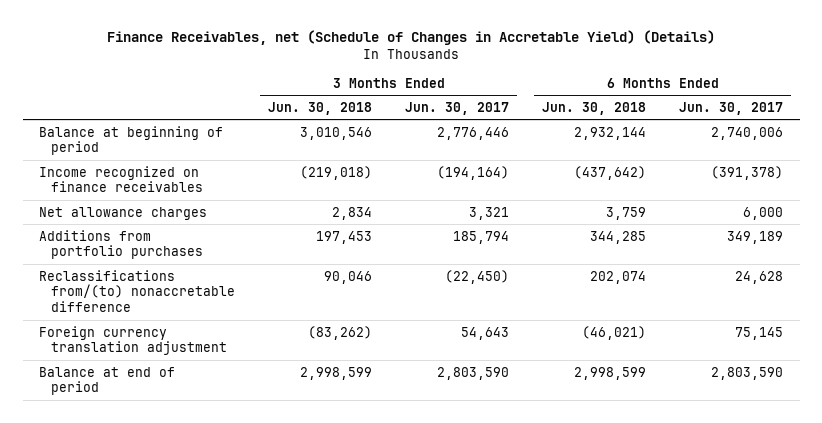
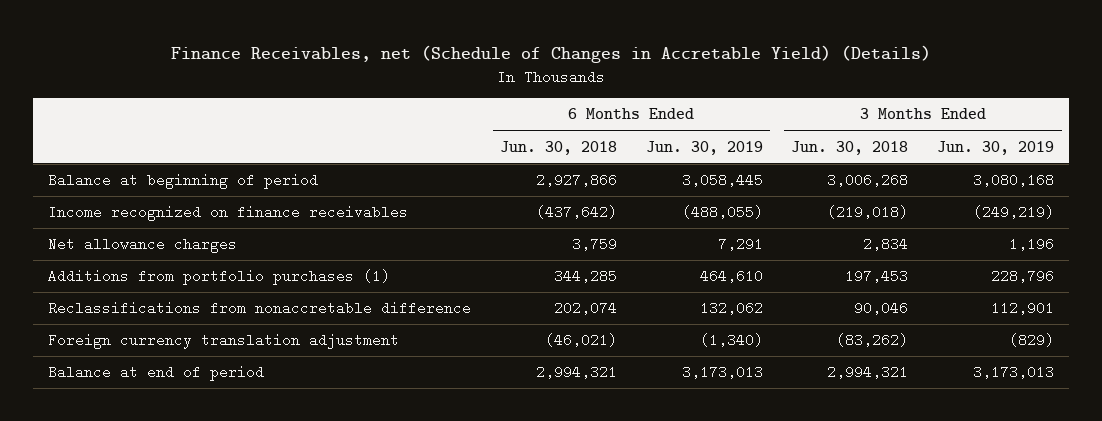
- | 3 Months Ended Jun. 30, 2018 | 3 Months Ended Jun. 30, 2017 | 6 Months Ended Jun. 30, 2018 | 6 Months Ended Jun. 30, 2017
+ | 6 Months Ended Jun. 30, 2018 | 6 Months Ended Jun. 30, 2019 | 3 Months Ended Jun. 30, 2018 | 3 Months Ended Jun. 30, 2019
- Balance at beginning of period | 3,010,546 | 2,776,446 | 2,932,144 | 2,740,006
+ Balance at beginning of period | 2,927,866 | 3,058,445 | 3,006,268 | 3,080,168
- Additions from portfolio purchases | 197,453 | 185,794 | 344,285 | 349,189
- Reclassifications from/(to) nonaccretable difference | 90,046 | (22,450) | 202,074 | 24,628
+ Additions from portfolio purchases (1) | 344,285 | 464,610 | 197,453 | 228,796
+ Reclassifications from nonaccretable difference | 202,074 | 132,062 | 90,046 | 112,901
- Balance at end of period | 2,998,599 | 2,803,590 | 2,998,599 | 2,803,590
+ Balance at end of period | 2,994,321 | 3,173,013 | 2,994,321 | 3,173,013

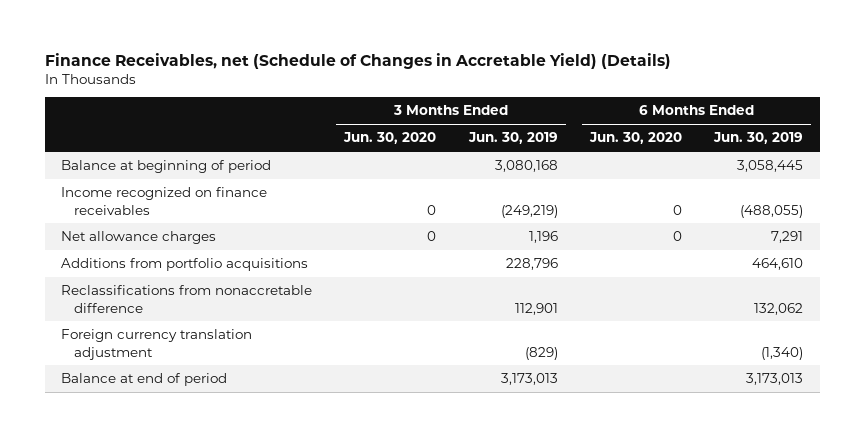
- | 6 Months Ended Jun. 30, 2018 | 6 Months Ended Jun. 30, 2019 | 3 Months Ended Jun. 30, 2018 | 3 Months Ended Jun. 30, 2019
+ | 3 Months Ended Jun. 30, 2020 | 3 Months Ended Jun. 30, 2019 | 6 Months Ended Jun. 30, 2020 | 6 Months Ended Jun. 30, 2019
- Additions from portfolio purchases (1) | 344,285 | 464,610 | 197,453 | 228,796
+ Additions from portfolio acquisitions | | 228,796 | | 464,610

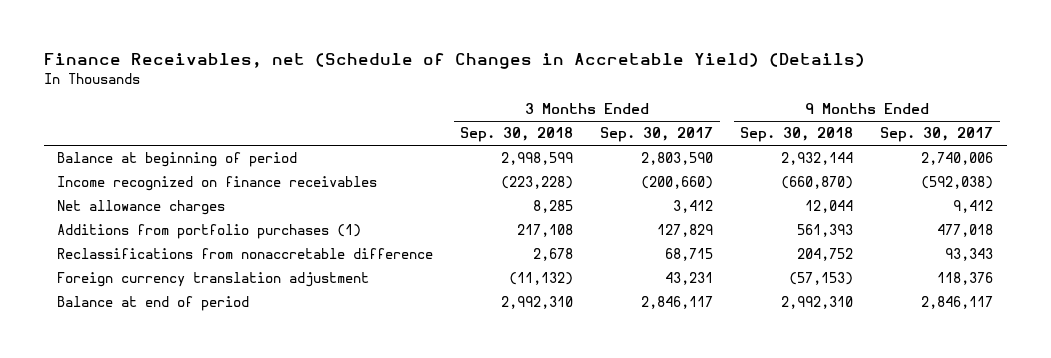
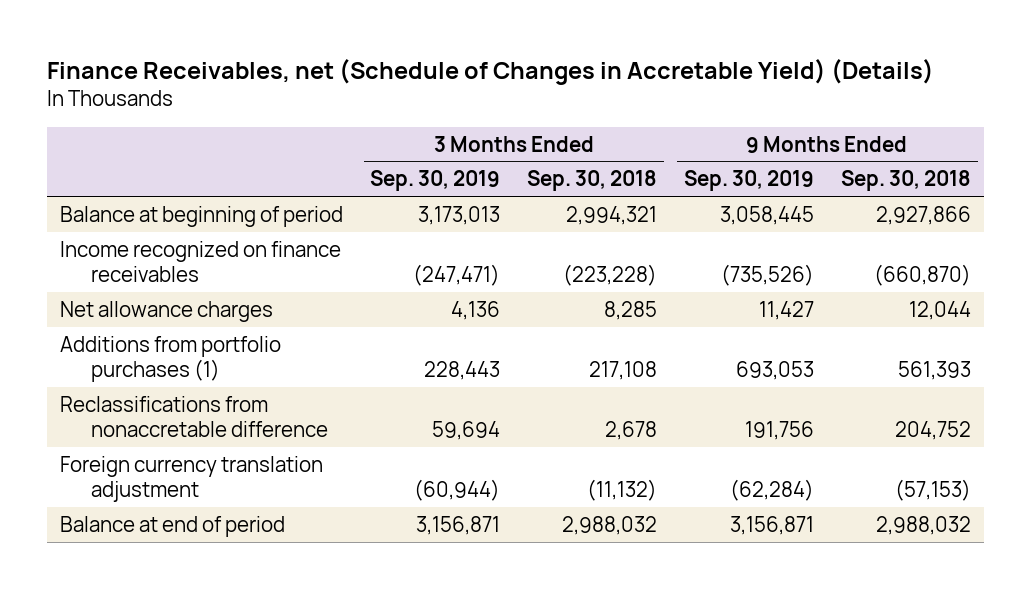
- | 3 Months Ended Sep. 30, 2018 | 3 Months Ended Sep. 30, 2017 | 9 Months Ended Sep. 30, 2018 | 9 Months Ended Sep. 30, 2017
+ | 3 Months Ended Sep. 30, 2019 | 3 Months Ended Sep. 30, 2018 | 9 Months Ended Sep. 30, 2019 | 9 Months Ended Sep. 30, 2018
- Balance at beginning of period | 2,998,599 | 2,803,590 | 2,932,144 | 2,740,006
+ Balance at beginning of period | 3,173,013 | 2,994,321 | 3,058,445 | 2,927,866
- Balance at end of period | 2,992,310 | 2,846,117 | 2,992,310 | 2,846,117
+ Balance at end of period | 3,156,871 | 2,988,032 | 3,156,871 | 2,988,032

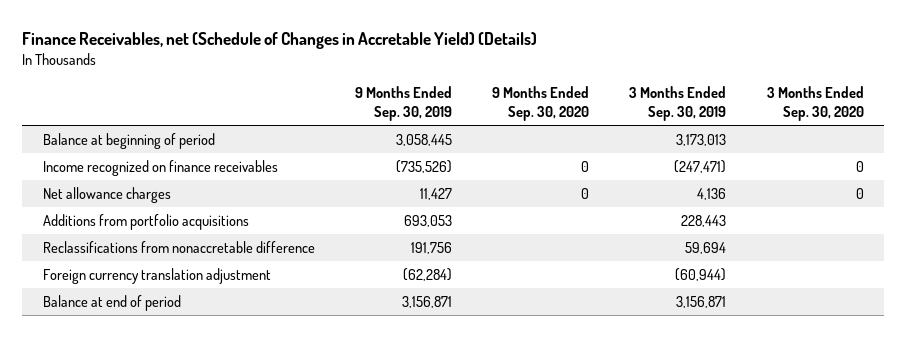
- | 3 Months Ended Sep. 30, 2019 | 3 Months Ended Sep. 30, 2018 | 9 Months Ended Sep. 30, 2019 | 9 Months Ended Sep. 30, 2018
+ | 9 Months Ended Sep. 30, 2019 | 9 Months Ended Sep. 30, 2020 | 3 Months Ended Sep. 30, 2019 | 3 Months Ended Sep. 30, 2020
- Additions from portfolio purchases (1) | 228,443 | 217,108 | 693,053 | 561,393
+ Additions from portfolio acquisitions | 693,053 | | 228,443 |

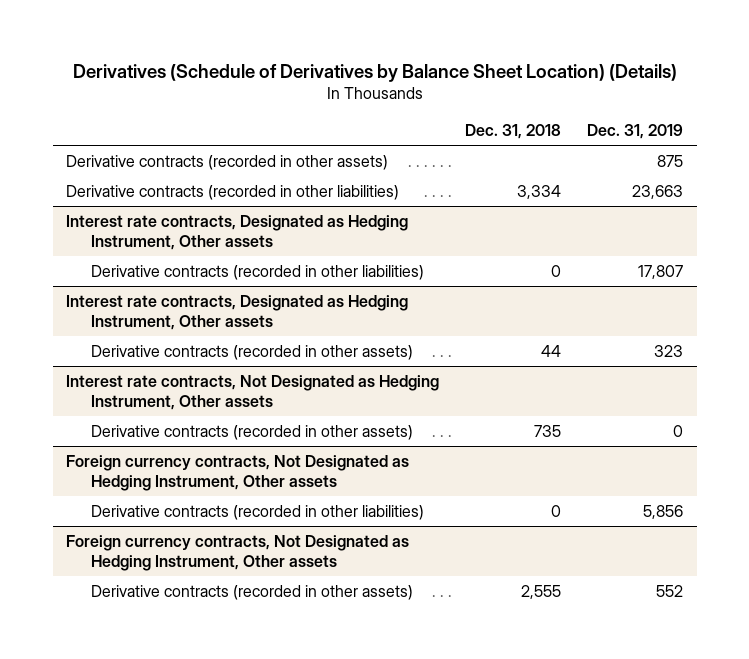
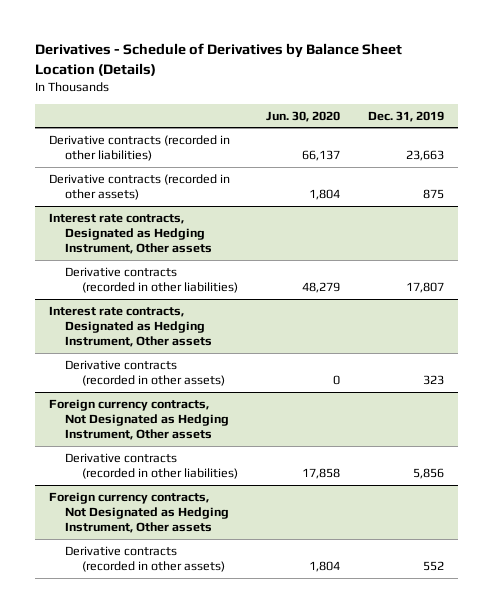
- Derivatives (Schedule of Derivatives by Balance Sheet Location) (Details)
+ Derivatives - Schedule of Derivatives by Balance Sheet Location (Details)
- | Dec. 31, 2018 | Dec. 31, 2019
+ | Jun. 30, 2020 | Dec. 31, 2019
moved down: Derivative contracts (recorded in other assets) | 1,804 | 875
- Interest rate contracts, Not Designated as Hedging Instrument, Other assets
- Derivative contracts (recorded in other assets) | 735 | 0

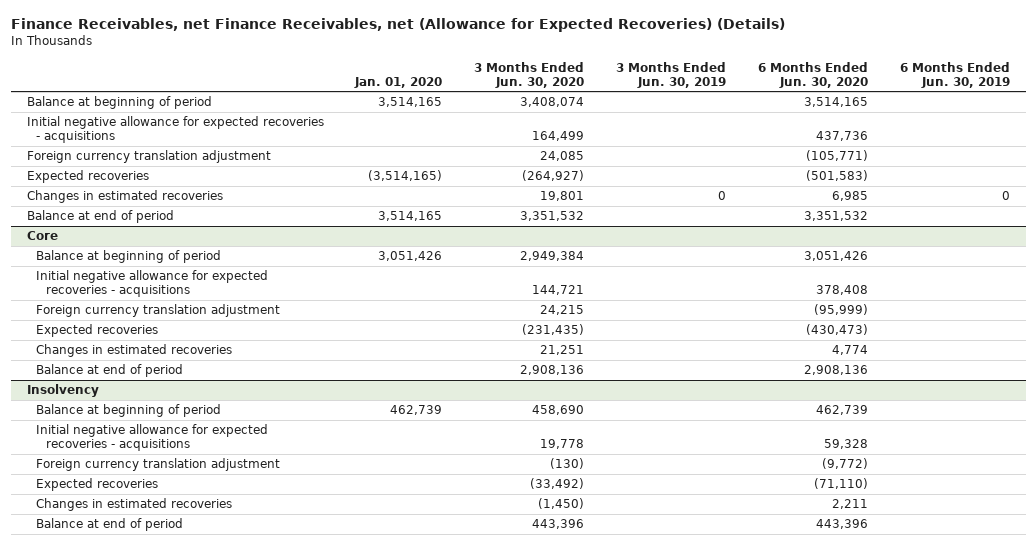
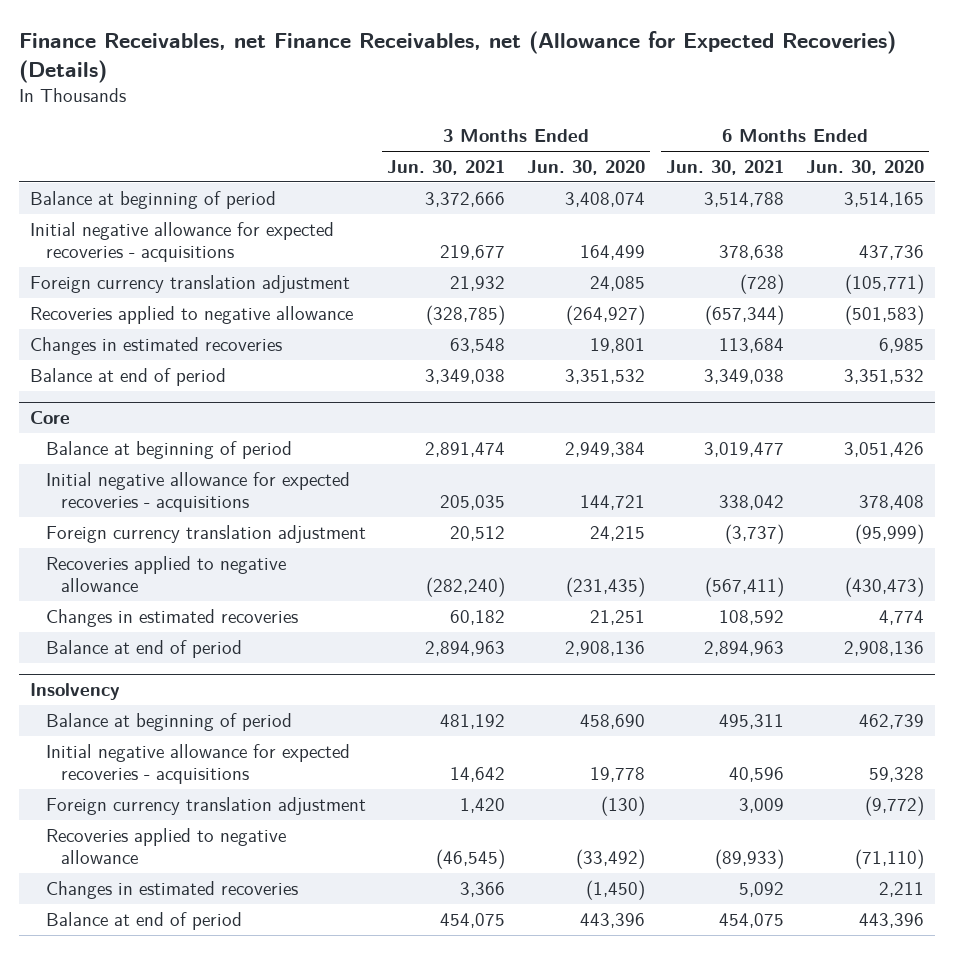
- | Jan. 01, 2020 | 3 Months Ended Jun. 30, 2020 | 3 Months Ended Jun. 30, 2019 | 6 Months Ended Jun. 30, 2020 | 6 Months Ended Jun. 30, 2019
+ | 3 Months Ended Jun. 30, 2021 | 3 Months Ended Jun. 30, 2020 | 6 Months Ended Jun. 30, 2021 | 6 Months Ended Jun. 30, 2020
- Expected recoveries | (3,514,165) | (264,927) | | (501,583) |
+ Recoveries applied to negative allowance | (328,785) | (264,927) | (657,344) | (501,583)
@ Core
- Expected recoveries | | (231,435) | | (430,473) |
+ Recoveries applied to negative allowance | (282,240) | (231,435) | (567,411) | (430,473)
@ Insolvency
- Expected recoveries | | (33,492) | | (71,110) |
+ Recoveries applied to negative allowance | (46,545) | (33,492) | (89,933) | (71,110)

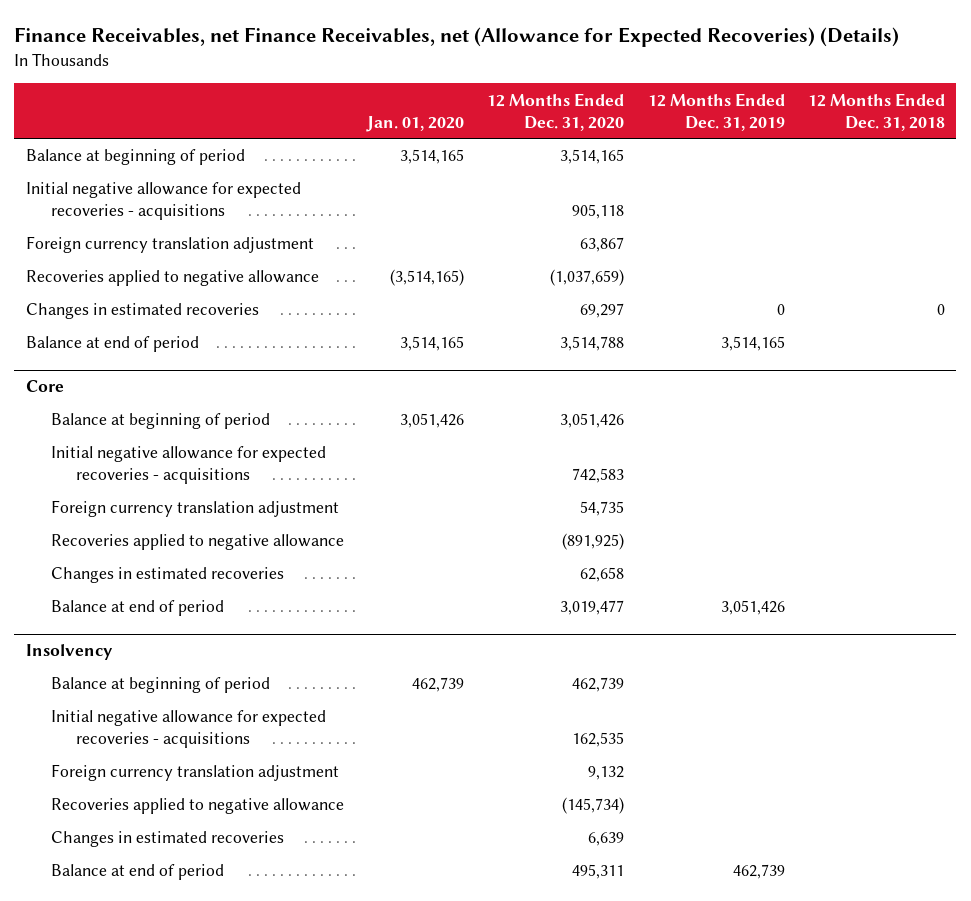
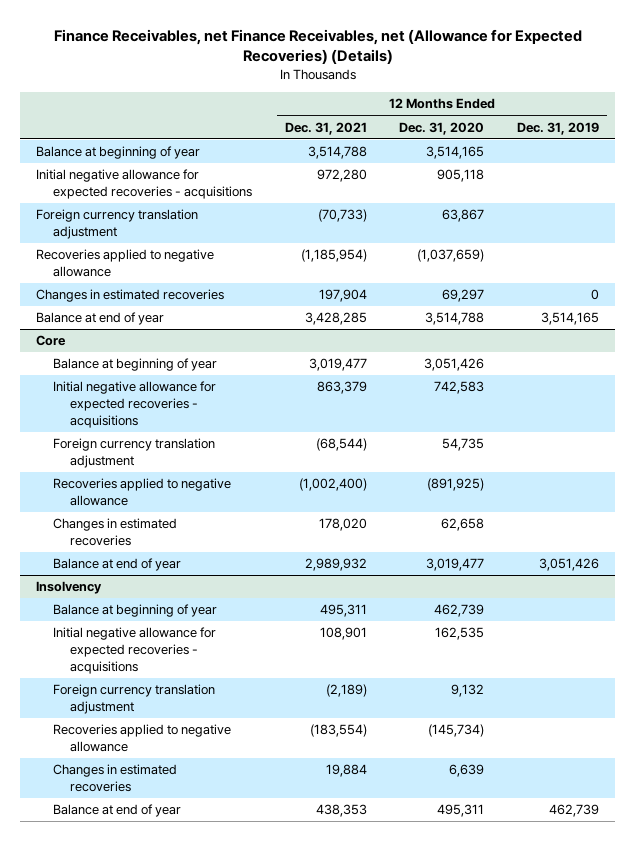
- | Jan. 01, 2020 | 12 Months Ended Dec. 31, 2020 | 12 Months Ended Dec. 31, 2019 | 12 Months Ended Dec. 31, 2018
+ | 12 Months Ended Dec. 31, 2021 | 12 Months Ended Dec. 31, 2020 | 12 Months Ended Dec. 31, 2019
- Balance at beginning of period | 3,514,165 | 3,514,165 | |
+ Balance at beginning of year | 3,514,788 | 3,514,165 |
- Balance at end of period | 3,514,165 | 3,514,788 | 3,514,165 |
+ Balance at end of year | 3,428,285 | 3,514,788 | 3,514,165
@ Core
- Balance at beginning of period | 3,051,426 | 3,051,426 | |
+ Balance at beginning of year | 3,019,477 | 3,051,426 |
- Balance at end of period | | 3,019,477 | 3,051,426 |
+ Balance at end of year | 2,989,932 | 3,019,477 | 3,051,426
@ Insolvency
- Balance at beginning of period | 462,739 | 462,739 | |
+ Balance at beginning of year | 495,311 | 462,739 |
- Balance at end of period | | 495,311 | 462,739 |
+ Balance at end of year | 438,353 | 495,311 | 462,739

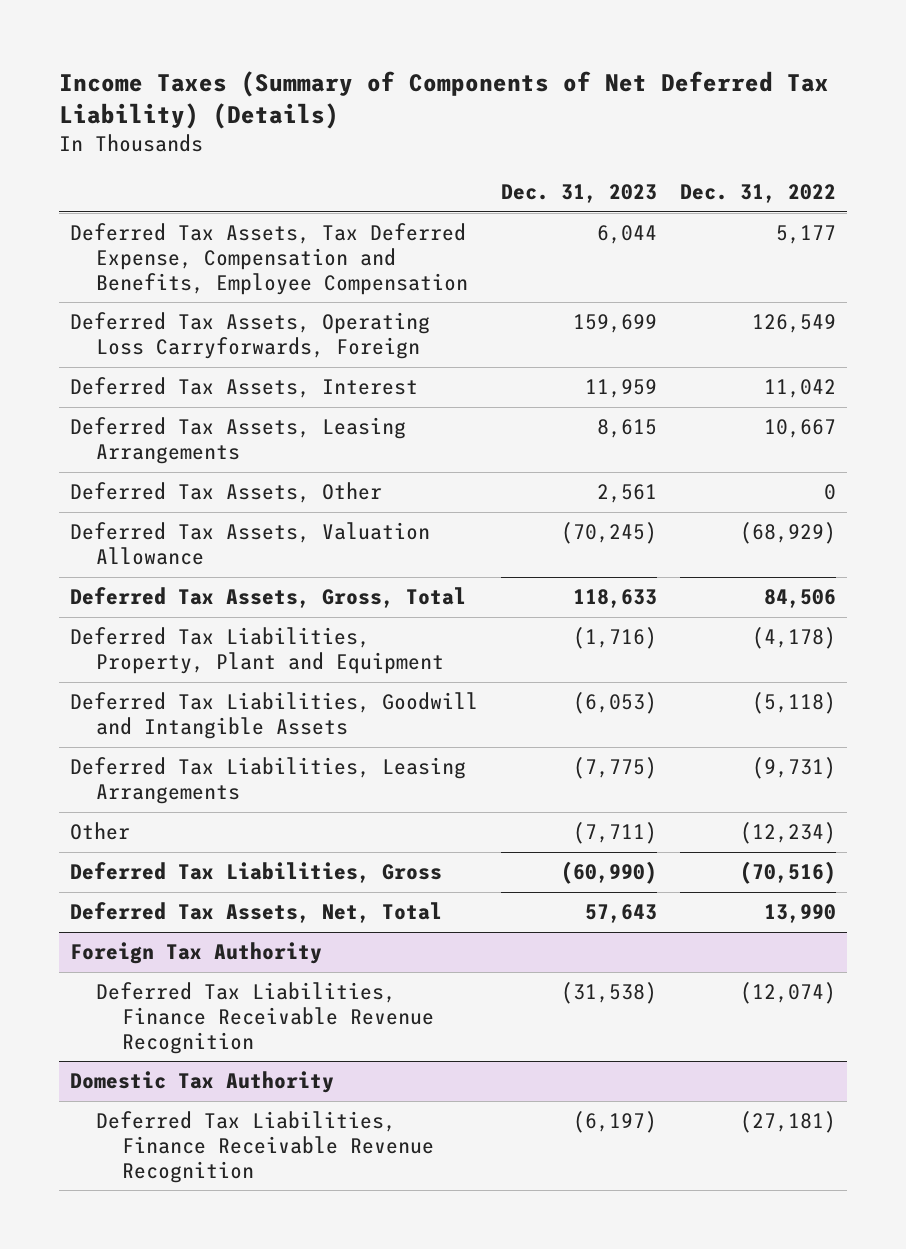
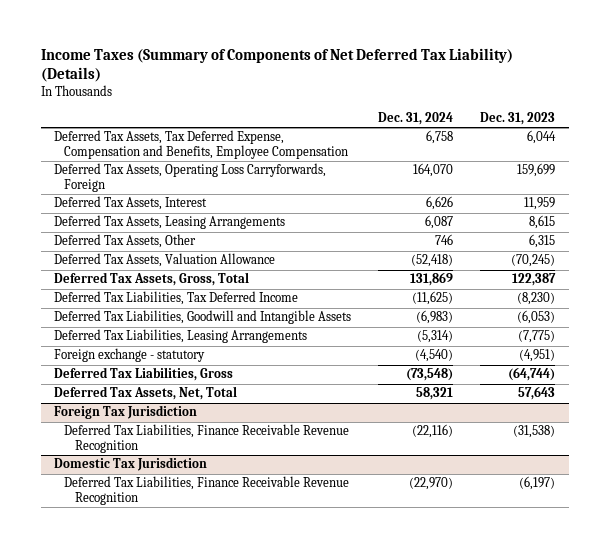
- | Dec. 31, 2023 | Dec. 31, 2022
+ | Dec. 31, 2024 | Dec. 31, 2023
- Deferred Tax Assets, Other | 2,561 | 0
+ Deferred Tax Assets, Other | 746 | 6,315
- Deferred Tax Assets, Gross, Total | 118,633 | 84,506
- Deferred Tax Liabilities, Property, Plant and Equipment | (1,716) | (4,178)
+ Deferred Tax Assets, Gross, Total | 131,869 | 122,387
+ Deferred Tax Liabilities, Tax Deferred Income | (11,625) | (8,230)
- Other | (7,711) | (12,234)
- Deferred Tax Liabilities, Gross | (60,990) | (70,516)
+ Foreign exchange - statutory | (4,540) | (4,951)
+ Deferred Tax Liabilities, Gross | (73,548) | (64,744)
- Foreign Tax Authority
+ Foreign Tax Jurisdiction
- Domestic Tax Authority
+ Domestic Tax Jurisdiction

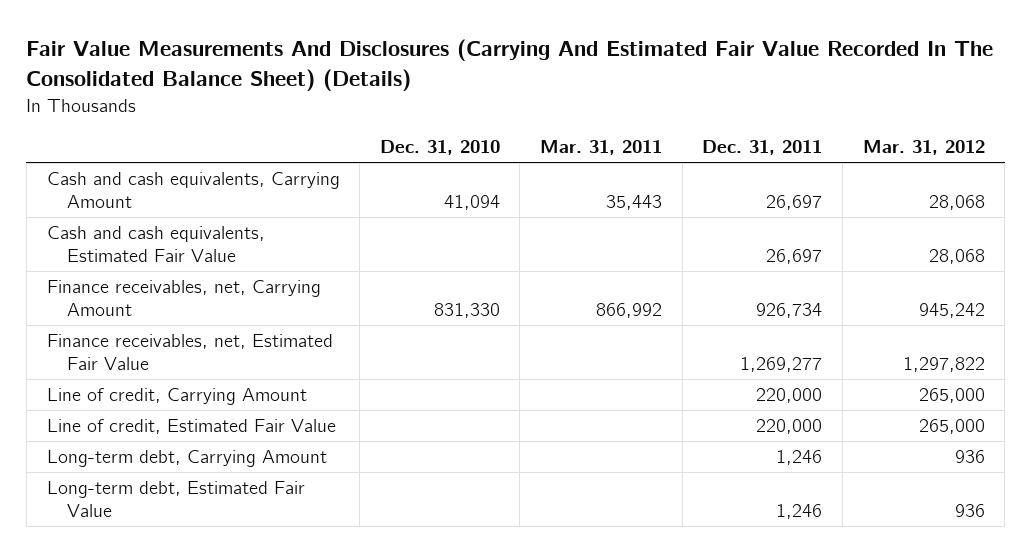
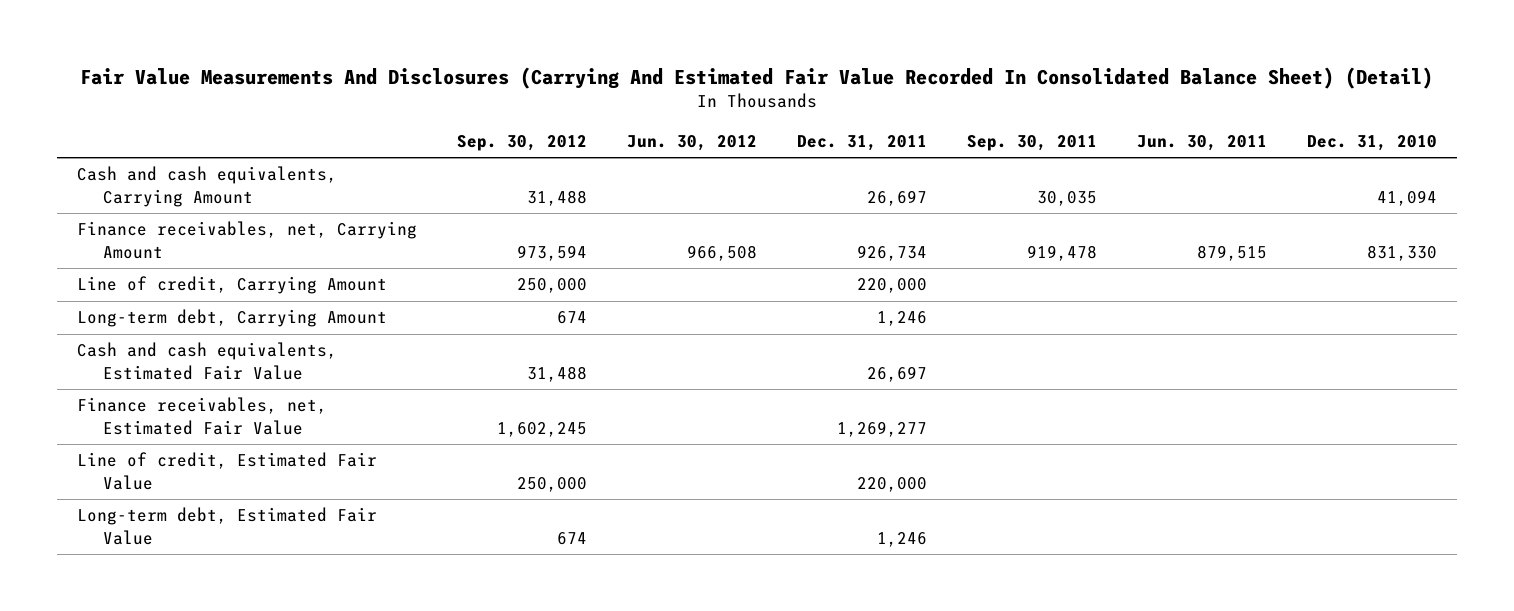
- Fair Value Measurements And Disclosures (Carrying And Estimated Fair Value Recorded In The Consolidated Balance Sheet) (Details)
+ Fair Value Measurements And Disclosures (Carrying And Estimated Fair Value Recorded In Consolidated Balance Sheet) (Detail)
- | Dec. 31, 2010 | Mar. 31, 2011 | Dec. 31, 2011 | Mar. 31, 2012
+ | Sep. 30, 2012 | Jun. 30, 2012 | Dec. 31, 2011 | Sep. 30, 2011 | Jun. 30, 2011 | Dec. 31, 2010
moved down: Cash and cash equivalents, Estimated Fair Value | 31,488 | | 26,697 | | |
moved down: Finance receivables, net, Estimated Fair Value | 1,602,245 | | 1,269,277 | | |
moved down: Line of credit, Estimated Fair Value | 250,000 | | 220,000 | | |

